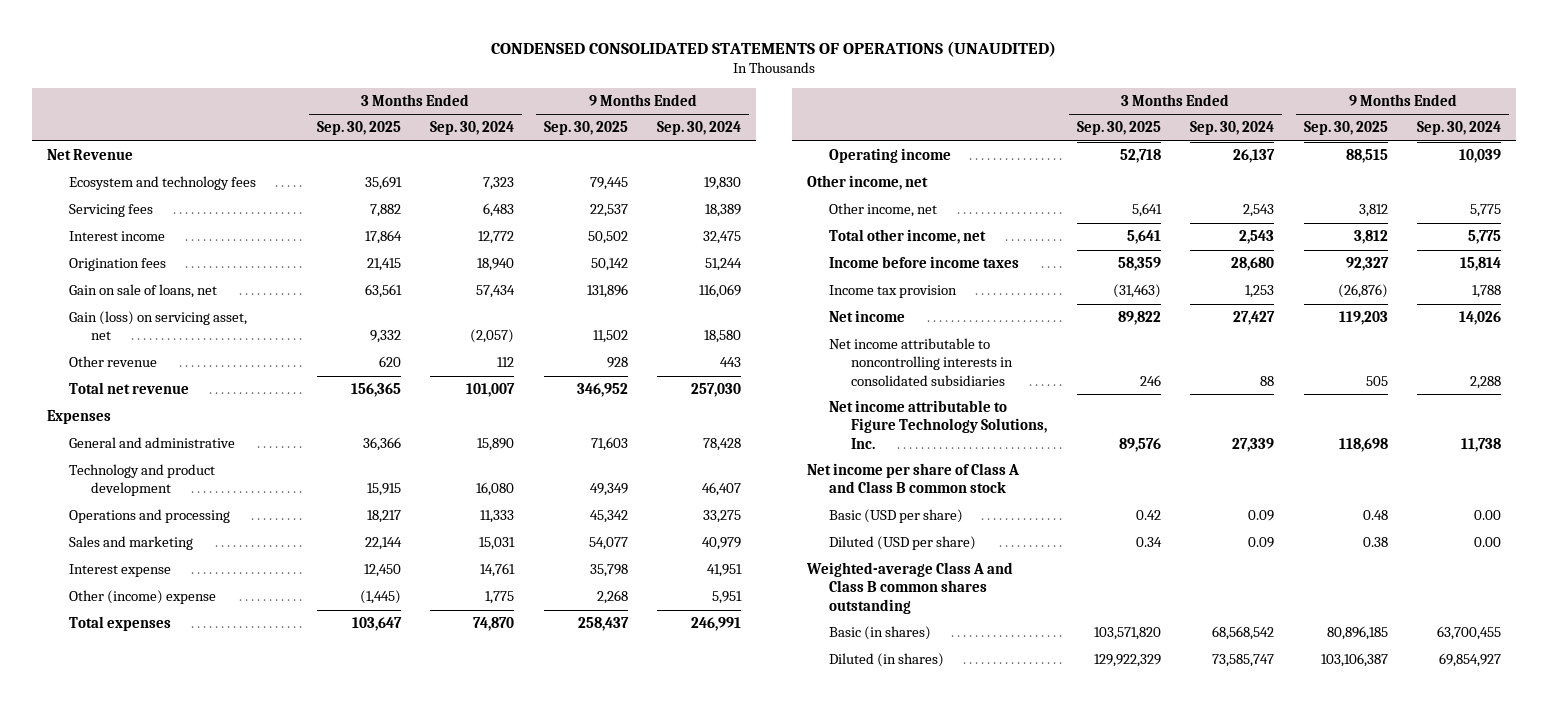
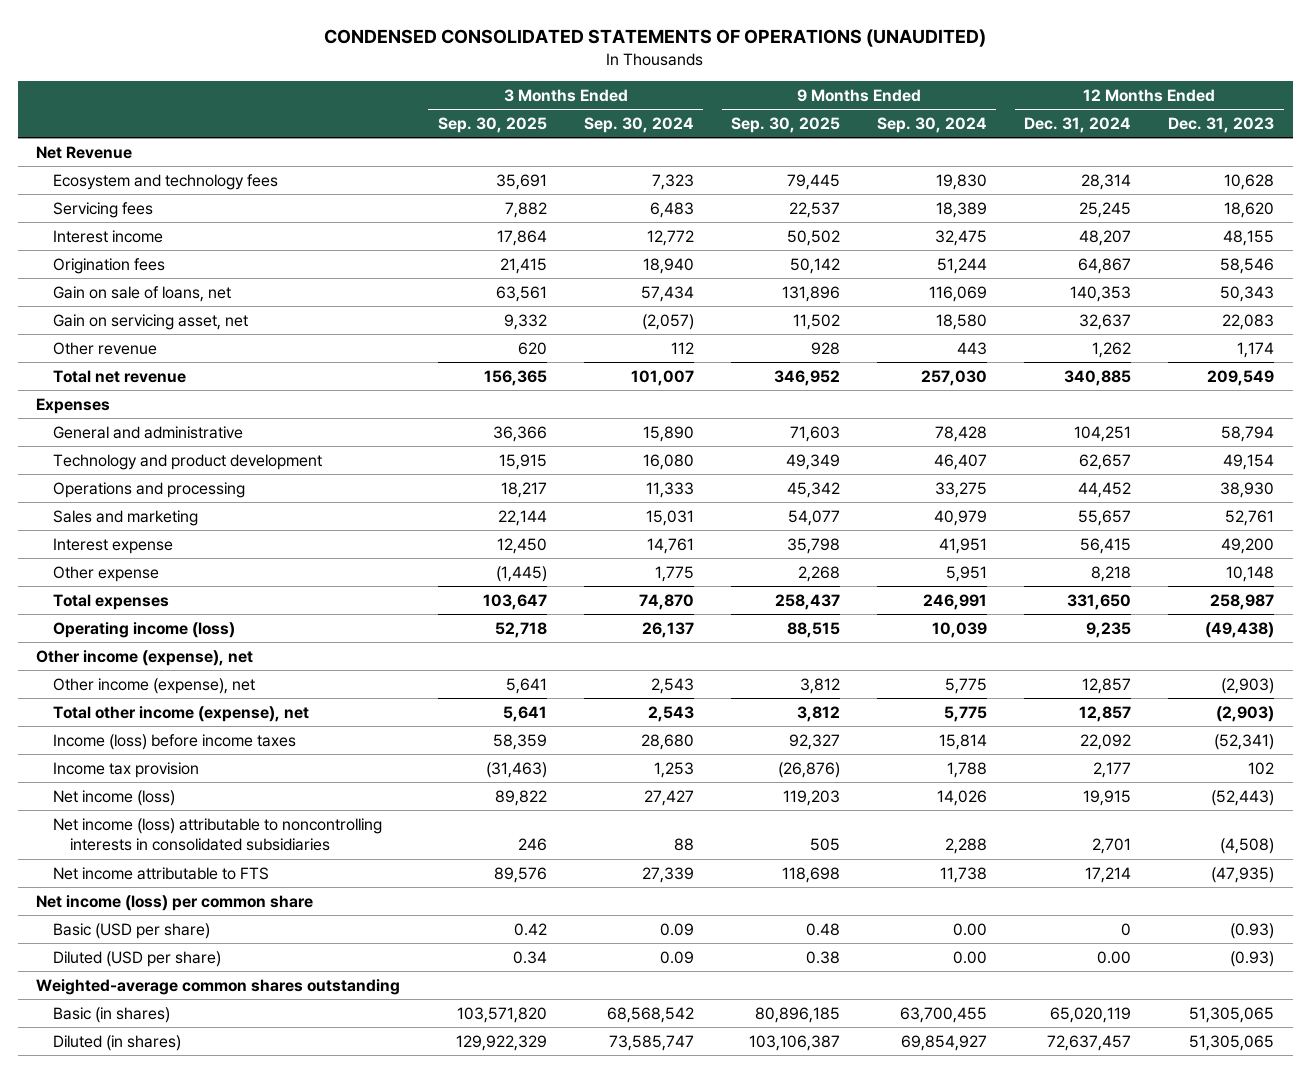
- | 3 Months Ended Sep. 30, 2025 | 3 Months Ended Sep. 30, 2024 | 9 Months Ended Sep. 30, 2025 | 9 Months Ended Sep. 30, 2024
+ | 3 Months Ended Sep. 30, 2025 | 3 Months Ended Sep. 30, 2024 | 9 Months Ended Sep. 30, 2025 | 9 Months Ended Sep. 30, 2024 | 12 Months Ended Dec. 31, 2024 | 12 Months Ended Dec. 31, 2023
- Gain (loss) on servicing asset, net | 9,332 | (2,057) | 11,502 | 18,580
+ Gain on servicing asset, net | 9,332 | (2,057) | 11,502 | 18,580 | 32,637 | 22,083
- Other (income) expense | (1,445) | 1,775 | 2,268 | 5,951
+ Other expense | (1,445) | 1,775 | 2,268 | 5,951 | 8,218 | 10,148
- Operating income | 52,718 | 26,137 | 88,515 | 10,039
- Other income, net
- Other income, net | 5,641 | 2,543 | 3,812 | 5,775
- Total other income, net | 5,641 | 2,543 | 3,812 | 5,775
- Income before income taxes | 58,359 | 28,680 | 92,327 | 15,814
+ Operating income (loss) | 52,718 | 26,137 | 88,515 | 10,039 | 9,235 | (49,438)
+ Other income (expense), net
+ Other income (expense), net | 5,641 | 2,543 | 3,812 | 5,775 | 12,857 | (2,903)
+ Total other income (expense), net | 5,641 | 2,543 | 3,812 | 5,775 | 12,857 | (2,903)
+ Income (loss) before income taxes | 58,359 | 28,680 | 92,327 | 15,814 | 22,092 | (52,341)
- Net income | 89,822 | 27,427 | 119,203 | 14,026
- Net income attributable to noncontrolling interests in consolidated subsidiaries | 246 | 88 | 505 | 2,288
- Net income attributable to Figure Technology Solutions, Inc. | 89,576 | 27,339 | 118,698 | 11,738
- Net income per share of Class A and Class B common stock
+ Net income (loss) | 89,822 | 27,427 | 119,203 | 14,026 | 19,915 | (52,443)
+ Net income (loss) attributable to noncontrolling interests in consolidated subsidiaries | 246 | 88 | 505 | 2,288 | 2,701 | (4,508)
+ Net income attributable to FTS | 89,576 | 27,339 | 118,698 | 11,738 | 17,214 | (47,935)
+ Net income (loss) per common share
- Weighted-average Class A and Class B common shares outstanding
+ Weighted-average common shares outstanding

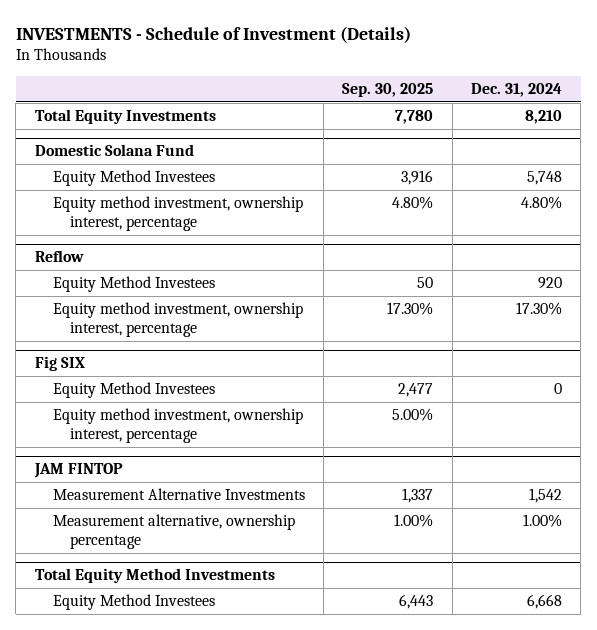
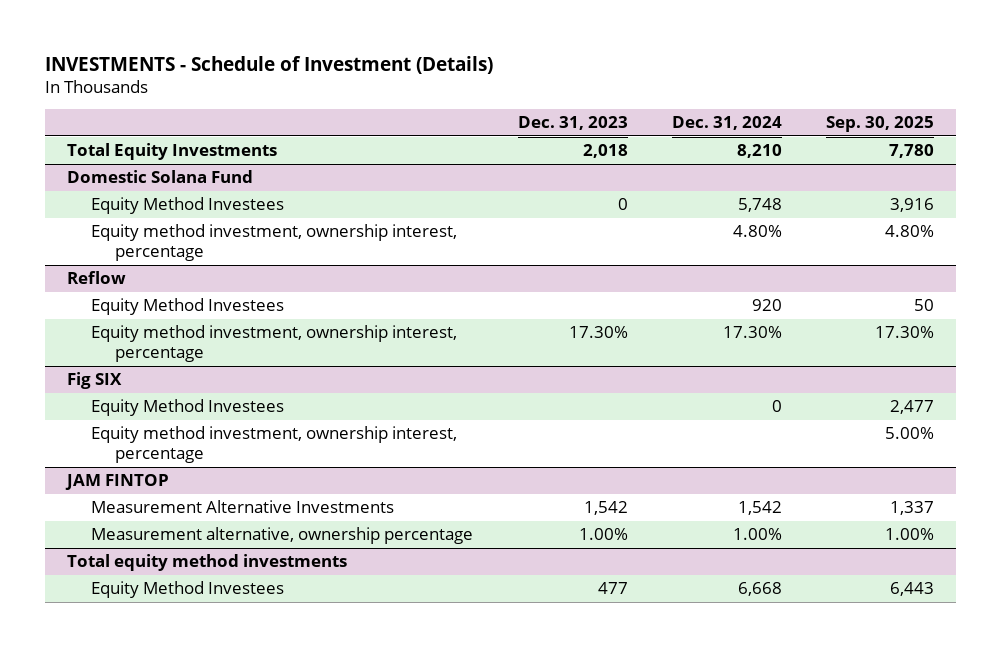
- | Sep. 30, 2025 | Dec. 31, 2024
+ | Dec. 31, 2023 | Dec. 31, 2024 | Sep. 30, 2025
- Total Equity Method Investments
+ Total equity method investments

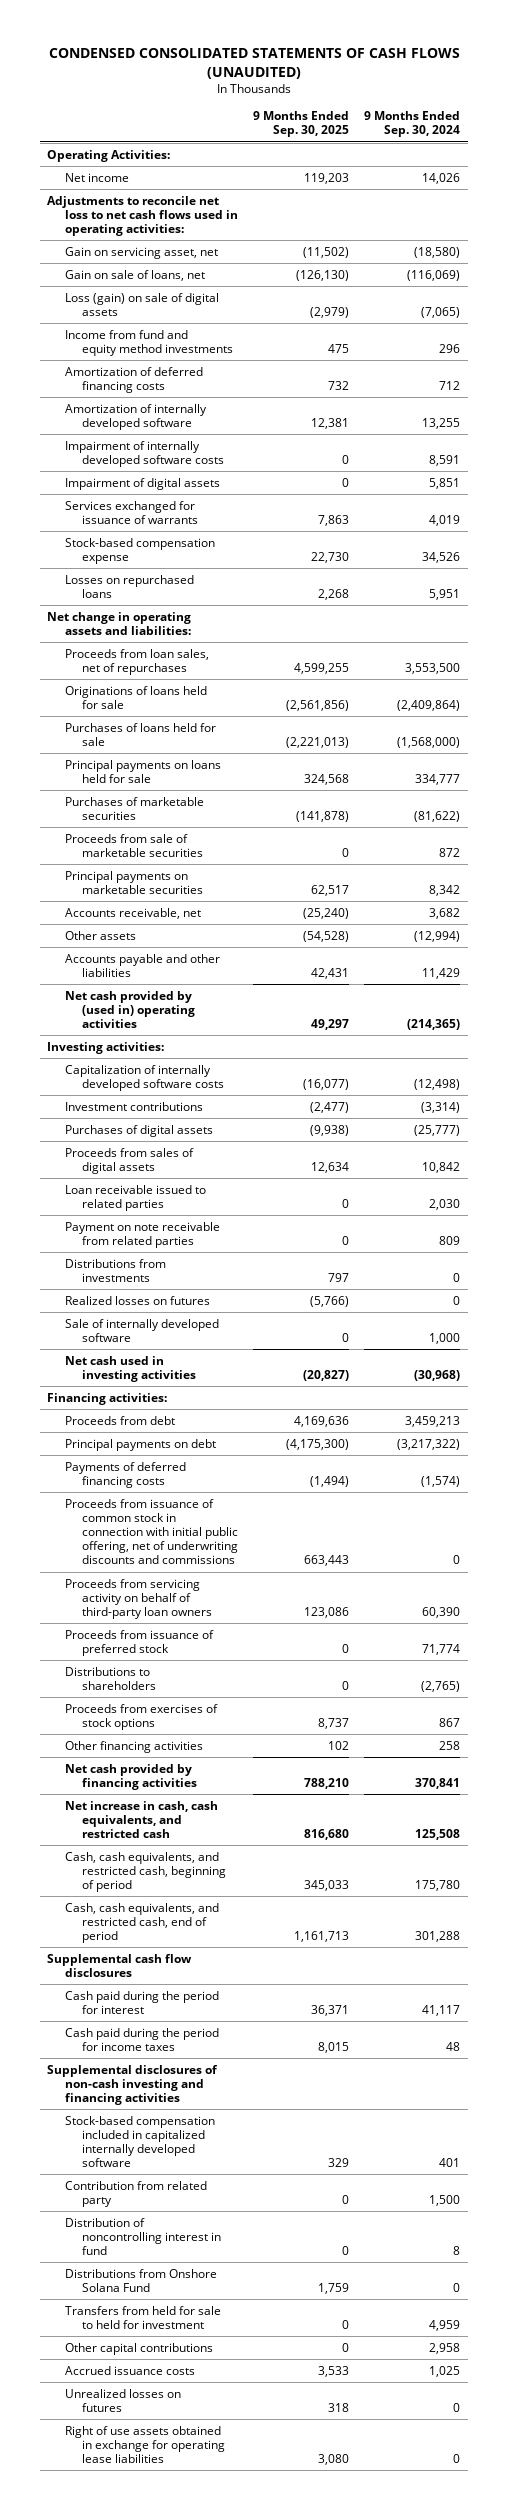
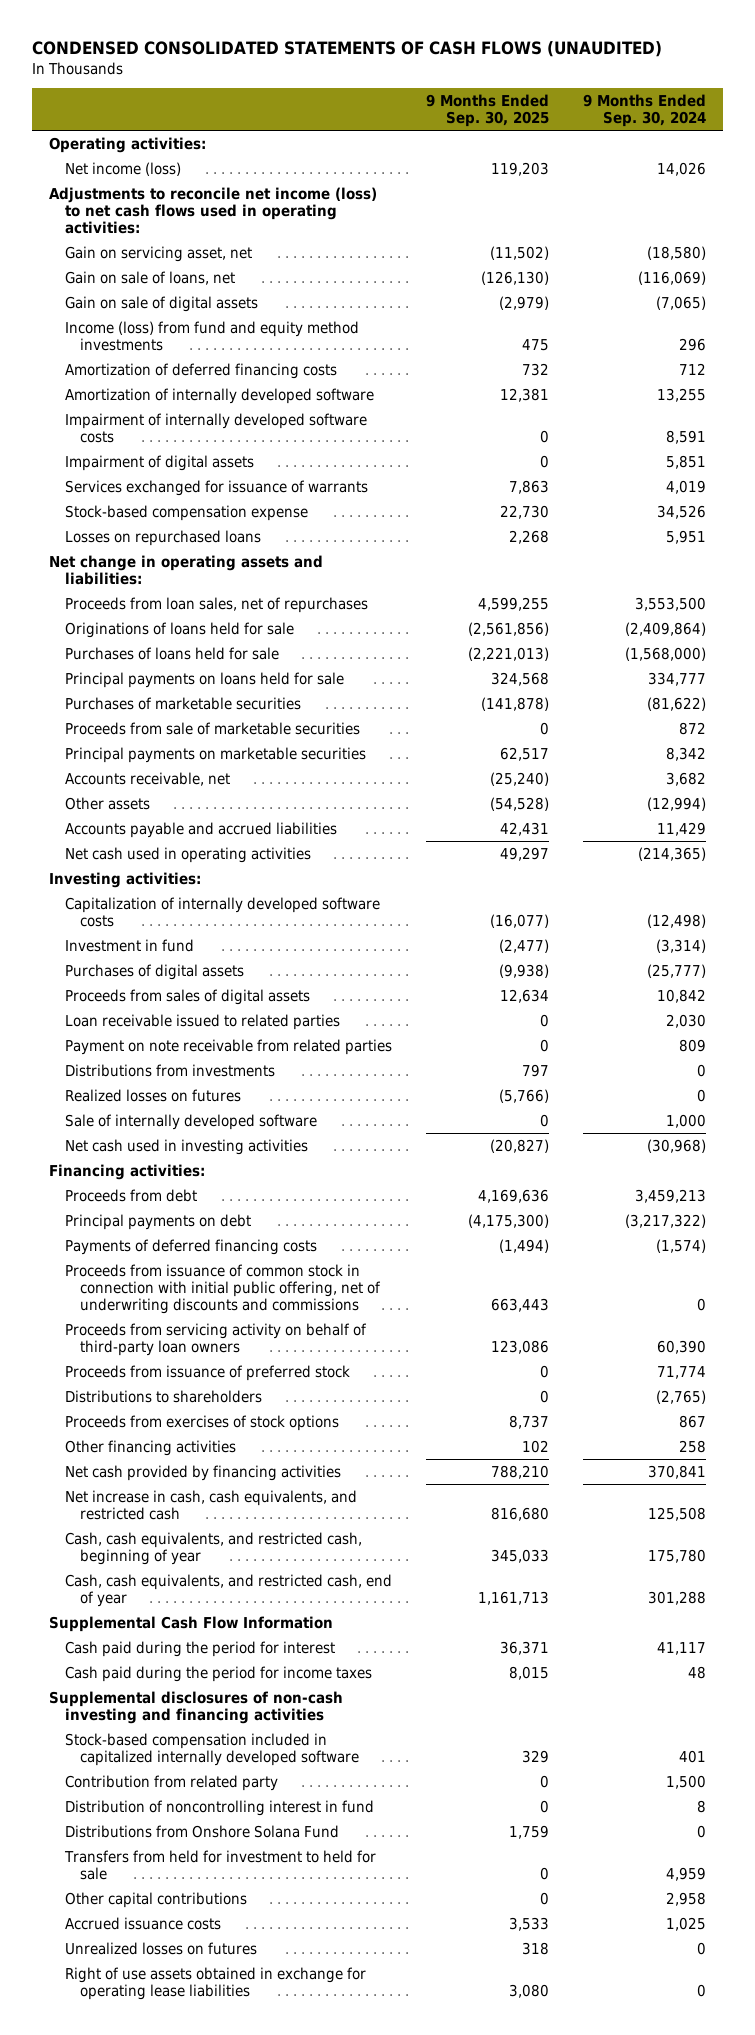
- Operating Activities:
- Net income | 119,203 | 14,026
- Adjustments to reconcile net loss to net cash flows used in operating activities:
+ Operating activities:
+ Net income (loss) | 119,203 | 14,026
+ Adjustments to reconcile net income (loss) to net cash flows used in operating activities:
- Loss (gain) on sale of digital assets | (2,979) | (7,065)
- Income from fund and equity method investments | 475 | 296
+ Gain on sale of digital assets | (2,979) | (7,065)
+ Income (loss) from fund and equity method investments | 475 | 296
- Accounts payable and other liabilities | 42,431 | 11,429
- Net cash provided by (used in) operating activities | 49,297 | (214,365)
+ Accounts payable and accrued liabilities | 42,431 | 11,429
+ Net cash used in operating activities | 49,297 | (214,365)
- Investment contributions | (2,477) | (3,314)
+ Investment in fund | (2,477) | (3,314)
- Cash, cash equivalents, and restricted cash, beginning of period | 345,033 | 175,780
- Cash, cash equivalents, and restricted cash, end of period | 1,161,713 | 301,288
- Supplemental cash flow disclosures
+ Cash, cash equivalents, and restricted cash, beginning of year | 345,033 | 175,780
+ Cash, cash equivalents, and restricted cash, end of year | 1,161,713 | 301,288
+ Supplemental Cash Flow Information
- Transfers from held for sale to held for investment | 0 | 4,959
+ Transfers from held for investment to held for sale | 0 | 4,959

